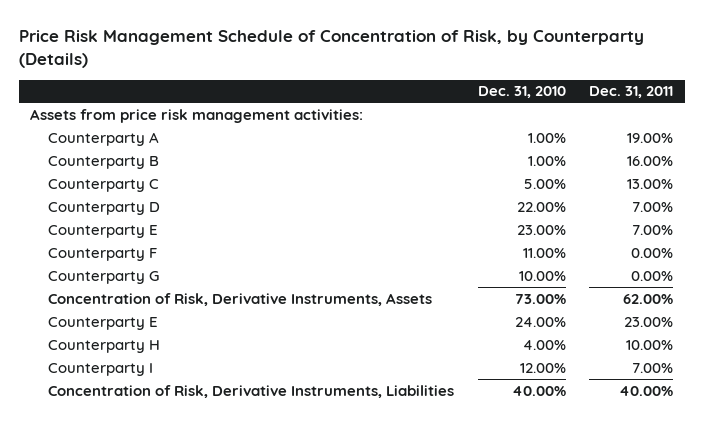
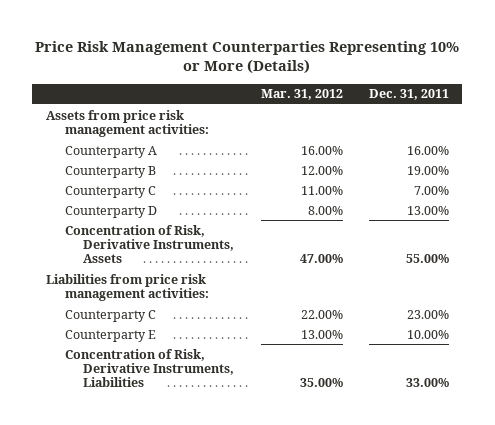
- Price Risk Management Schedule of Concentration of Risk, by Counterparty (Details)
+ Price Risk Management Counterparties Representing 10% or More (Details)
- | Dec. 31, 2010 | Dec. 31, 2011
+ | Mar. 31, 2012 | Dec. 31, 2011
- Counterparty A | 1.00% | 19.00%
- Counterparty B | 1.00% | 16.00%
- Counterparty C | 5.00% | 13.00%
- Counterparty D | 22.00% | 7.00%
- Counterparty E | 23.00% | 7.00%
- Counterparty F | 11.00% | 0.00%
- Counterparty G | 10.00% | 0.00%
- Concentration of Risk, Derivative Instruments, Assets | 73.00% | 62.00%
- Counterparty E | 24.00% | 23.00%
- Counterparty H | 4.00% | 10.00%
- Counterparty I | 12.00% | 7.00%
- Concentration of Risk, Derivative Instruments, Liabilities | 40.00% | 40.00%
+ Counterparty A | 16.00% | 16.00%
+ Counterparty B | 12.00% | 19.00%
+ Counterparty C | 11.00% | 7.00%
+ Counterparty D | 8.00% | 13.00%
+ Concentration of Risk, Derivative Instruments, Assets | 47.00% | 55.00%
+ Liabilities from price risk management activities:
+ Counterparty C | 22.00% | 23.00%
+ Counterparty E | 13.00% | 10.00%
+ Concentration of Risk, Derivative Instruments, Liabilities | 35.00% | 33.00%

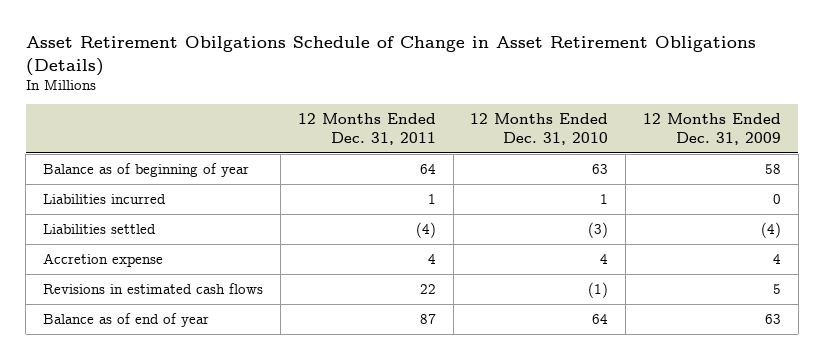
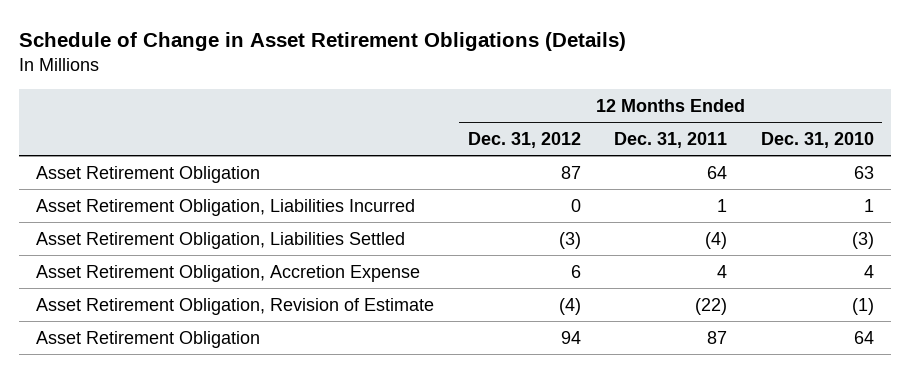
- Asset Retirement Obilgations Schedule of Change in Asset Retirement Obligations (Details)
+ Schedule of Change in Asset Retirement Obligations (Details)
- | 12 Months Ended Dec. 31, 2011 | 12 Months Ended Dec. 31, 2010 | 12 Months Ended Dec. 31, 2009
+ | 12 Months Ended Dec. 31, 2012 | 12 Months Ended Dec. 31, 2011 | 12 Months Ended Dec. 31, 2010
- Balance as of beginning of year | 64 | 63 | 58
- Liabilities incurred | 1 | 1 | 0
- Liabilities settled | (4) | (3) | (4)
- Accretion expense | 4 | 4 | 4
- Revisions in estimated cash flows | 22 | (1) | 5
- Balance as of end of year | 87 | 64 | 63
+ Asset Retirement Obligation | 87 | 64 | 63
+ Asset Retirement Obligation, Liabilities Incurred | 0 | 1 | 1
+ Asset Retirement Obligation, Liabilities Settled | (3) | (4) | (3)
+ Asset Retirement Obligation, Accretion Expense | 6 | 4 | 4
+ Asset Retirement Obligation, Revision of Estimate | (4) | (22) | (1)
+ Asset Retirement Obligation | 94 | 87 | 64

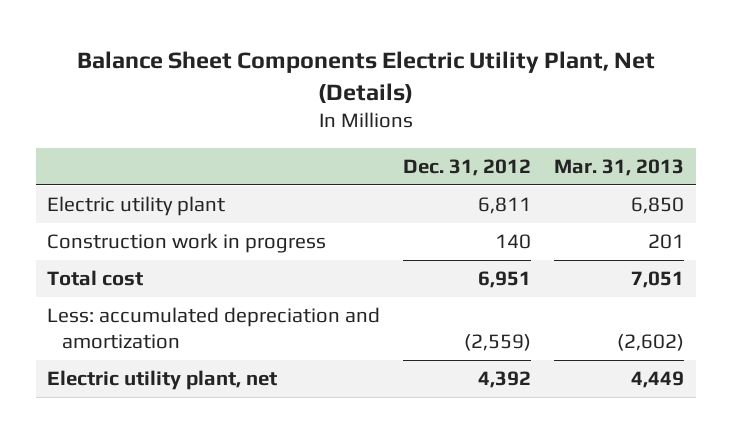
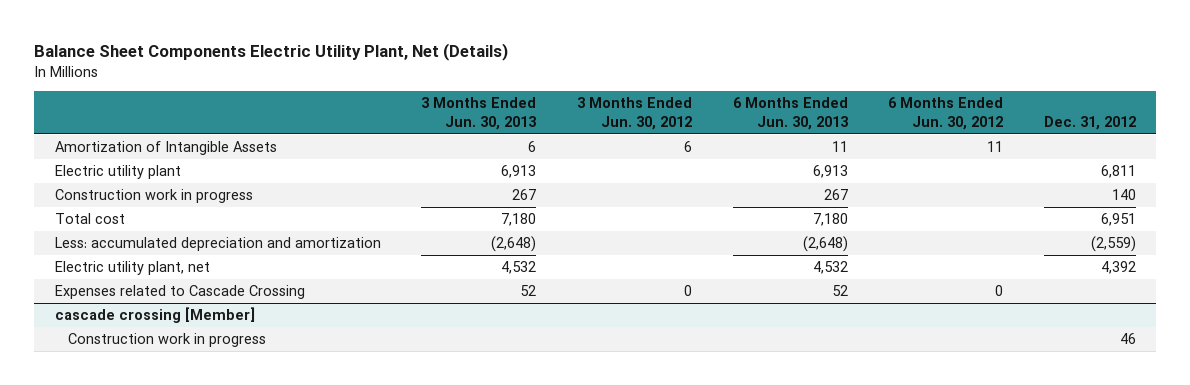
- | Dec. 31, 2012 | Mar. 31, 2013
+ | 3 Months Ended Jun. 30, 2013 | 3 Months Ended Jun. 30, 2012 | 6 Months Ended Jun. 30, 2013 | 6 Months Ended Jun. 30, 2012 | Dec. 31, 2012
+ Amortization of Intangible Assets | 6 | 6 | 11 | 11 |
+ Expenses related to Cascade Crossing | 52 | 0 | 52 | 0 |
+ cascade crossing [Member]
+ Construction work in progress | | | | | 46

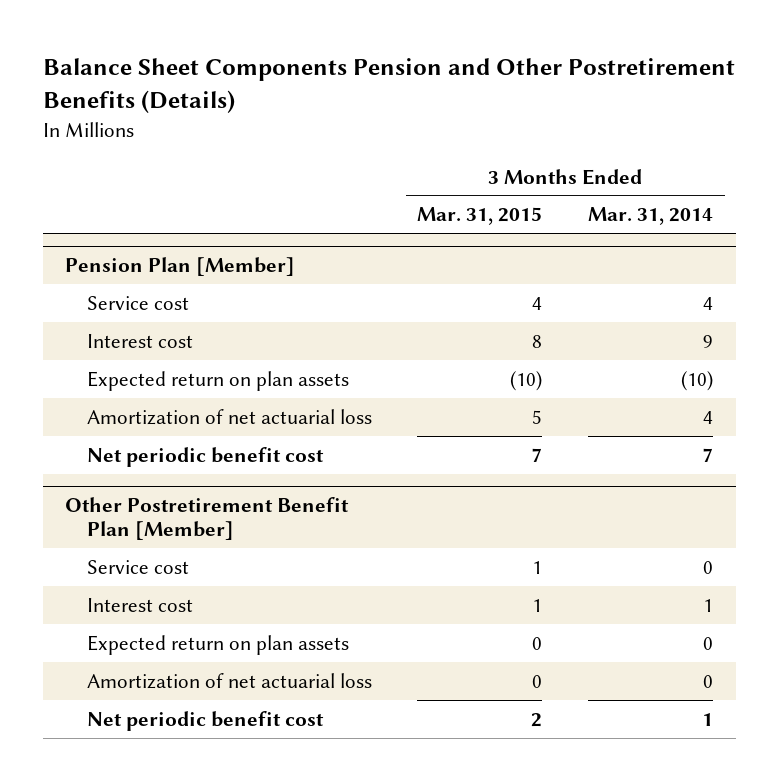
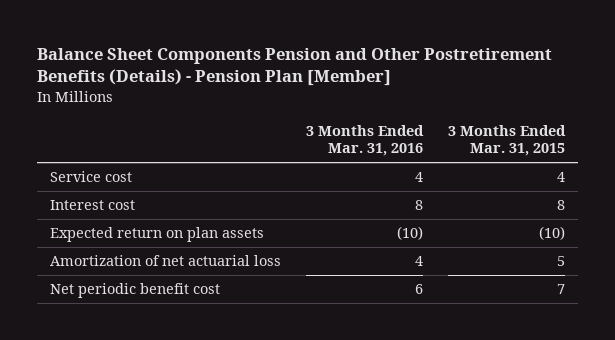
- Balance Sheet Components Pension and Other Postretirement Benefits (Details)
+ Balance Sheet Components Pension and Other Postretirement Benefits (Details) - Pension Plan [Member]
- | 3 Months Ended Mar. 31, 2015 | 3 Months Ended Mar. 31, 2014
+ | 3 Months Ended Mar. 31, 2016 | 3 Months Ended Mar. 31, 2015
- Pension Plan [Member]
- Other Postretirement Benefit Plan [Member]
- Service cost | 1 | 0
- Interest cost | 1 | 1
- Expected return on plan assets | 0 | 0
- Amortization of net actuarial loss | 0 | 0
- Net periodic benefit cost | 2 | 1

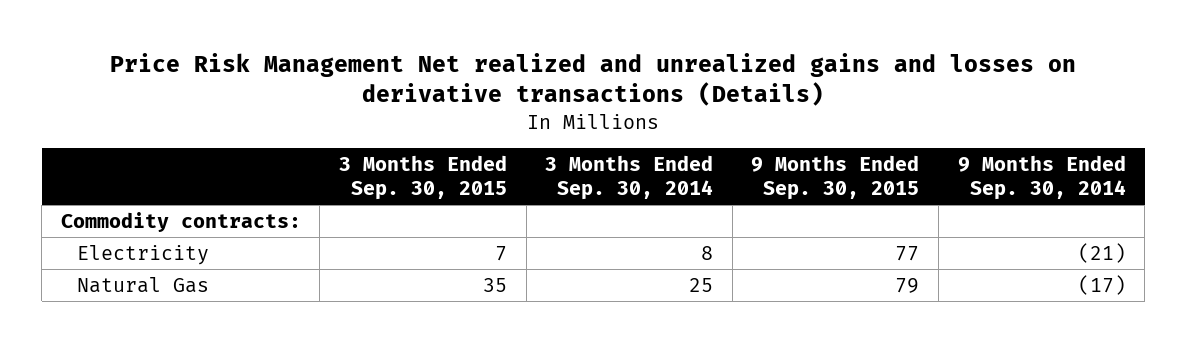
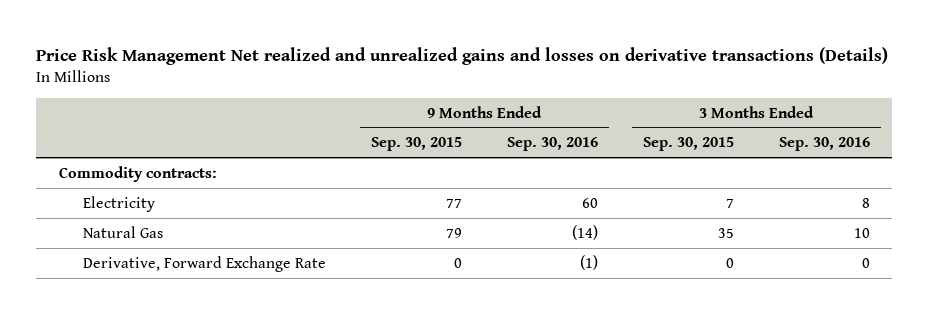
- | 3 Months Ended Sep. 30, 2015 | 3 Months Ended Sep. 30, 2014 | 9 Months Ended Sep. 30, 2015 | 9 Months Ended Sep. 30, 2014
+ | 9 Months Ended Sep. 30, 2015 | 9 Months Ended Sep. 30, 2016 | 3 Months Ended Sep. 30, 2015 | 3 Months Ended Sep. 30, 2016
+ Derivative, Forward Exchange Rate | 0 | (1) | 0 | 0

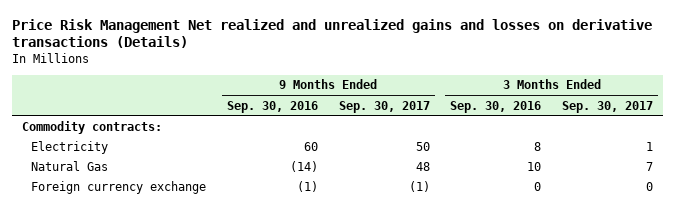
- | 9 Months Ended Sep. 30, 2015 | 9 Months Ended Sep. 30, 2016 | 3 Months Ended Sep. 30, 2015 | 3 Months Ended Sep. 30, 2016
+ | 9 Months Ended Sep. 30, 2016 | 9 Months Ended Sep. 30, 2017 | 3 Months Ended Sep. 30, 2016 | 3 Months Ended Sep. 30, 2017
- Derivative, Forward Exchange Rate | 0 | (1) | 0 | 0
+ Foreign currency exchange | (1) | (1) | 0 | 0

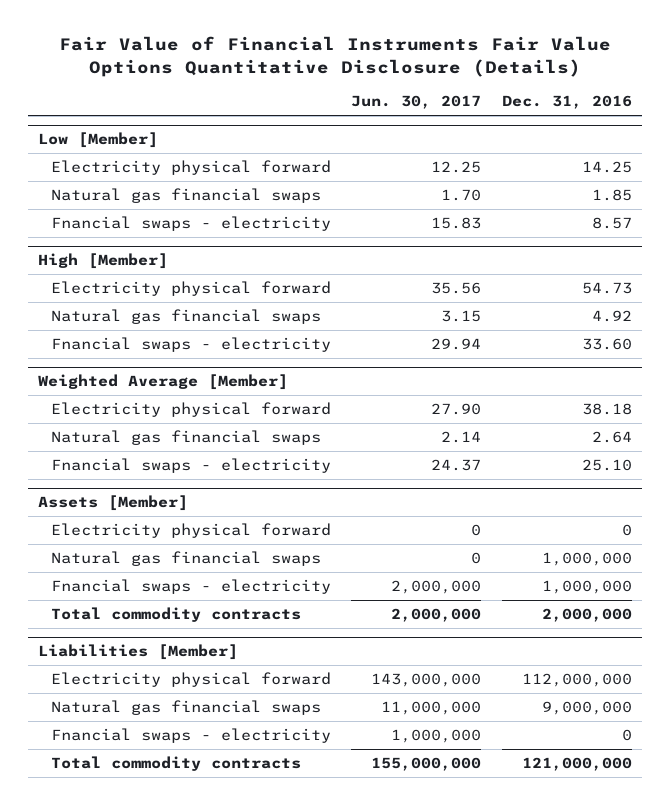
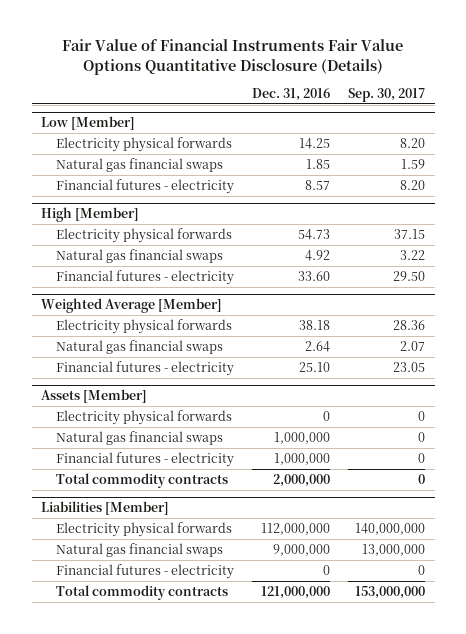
- | Jun. 30, 2017 | Dec. 31, 2016
+ | Dec. 31, 2016 | Sep. 30, 2017
@ Low [Member]
- Electricity physical forward | 12.25 | 14.25
+ Electricity physical forwards | 14.25 | 8.20
- Fnancial swaps - electricity | 15.83 | 8.57
+ Financial futures - electricity | 8.57 | 8.20
@ High [Member]
- Electricity physical forward | 35.56 | 54.73
+ Electricity physical forwards | 54.73 | 37.15
- Fnancial swaps - electricity | 29.94 | 33.60
+ Financial futures - electricity | 33.60 | 29.50
@ Weighted Average [Member]
- Electricity physical forward | 27.90 | 38.18
+ Electricity physical forwards | 38.18 | 28.36
- Fnancial swaps - electricity | 24.37 | 25.10
+ Financial futures - electricity | 25.10 | 23.05
@ Assets [Member]
- Electricity physical forward | 0 | 0
+ Electricity physical forwards | 0 | 0
- Fnancial swaps - electricity | 2,000,000 | 1,000,000
+ Financial futures - electricity | 1,000,000 | 0
@ Liabilities [Member]
- Electricity physical forward | 143,000,000 | 112,000,000
+ Electricity physical forwards | 112,000,000 | 140,000,000
- Fnancial swaps - electricity | 1,000,000 | 0
+ Financial futures - electricity | 0 | 0

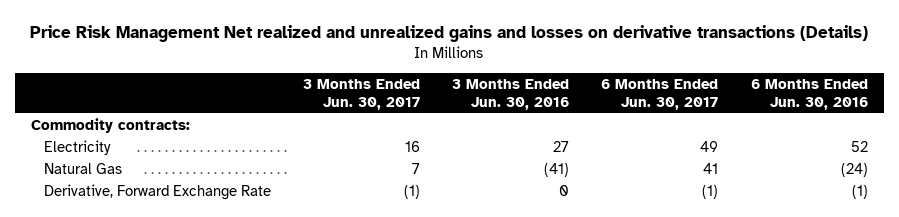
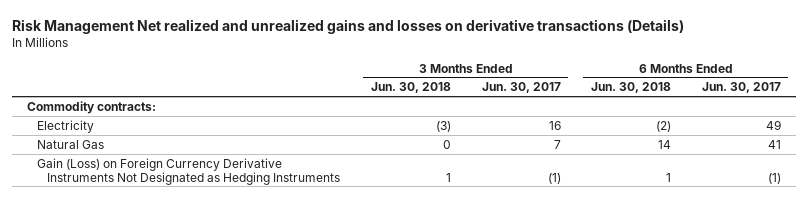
- Price Risk Management Net realized and unrealized gains and losses on derivative transactions (Details)
+ Risk Management Net realized and unrealized gains and losses on derivative transactions (Details)
- | 3 Months Ended Jun. 30, 2017 | 3 Months Ended Jun. 30, 2016 | 6 Months Ended Jun. 30, 2017 | 6 Months Ended Jun. 30, 2016
+ | 3 Months Ended Jun. 30, 2018 | 3 Months Ended Jun. 30, 2017 | 6 Months Ended Jun. 30, 2018 | 6 Months Ended Jun. 30, 2017
- Derivative, Forward Exchange Rate | (1) | 0 | (1) | (1)
+ Gain (Loss) on Foreign Currency Derivative Instruments Not Designated as Hedging Instruments | 1 | (1) | 1 | (1)

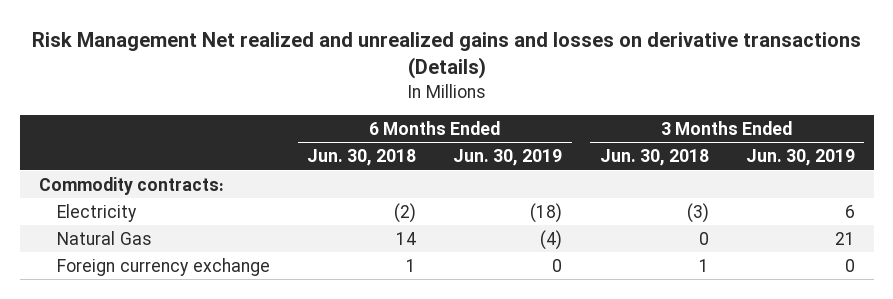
- | 3 Months Ended Jun. 30, 2018 | 3 Months Ended Jun. 30, 2017 | 6 Months Ended Jun. 30, 2018 | 6 Months Ended Jun. 30, 2017
+ | 6 Months Ended Jun. 30, 2018 | 6 Months Ended Jun. 30, 2019 | 3 Months Ended Jun. 30, 2018 | 3 Months Ended Jun. 30, 2019
- Gain (Loss) on Foreign Currency Derivative Instruments Not Designated as Hedging Instruments | 1 | (1) | 1 | (1)
+ Foreign currency exchange | 1 | 0 | 1 | 0

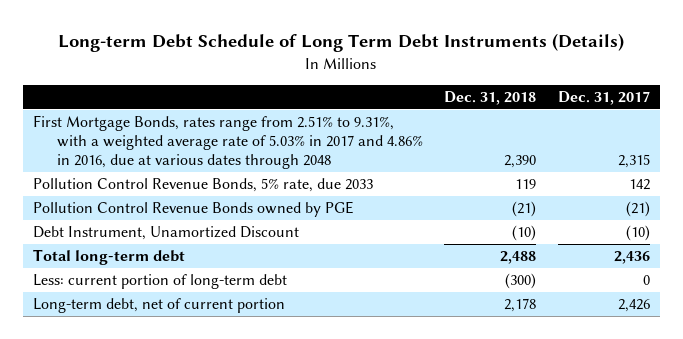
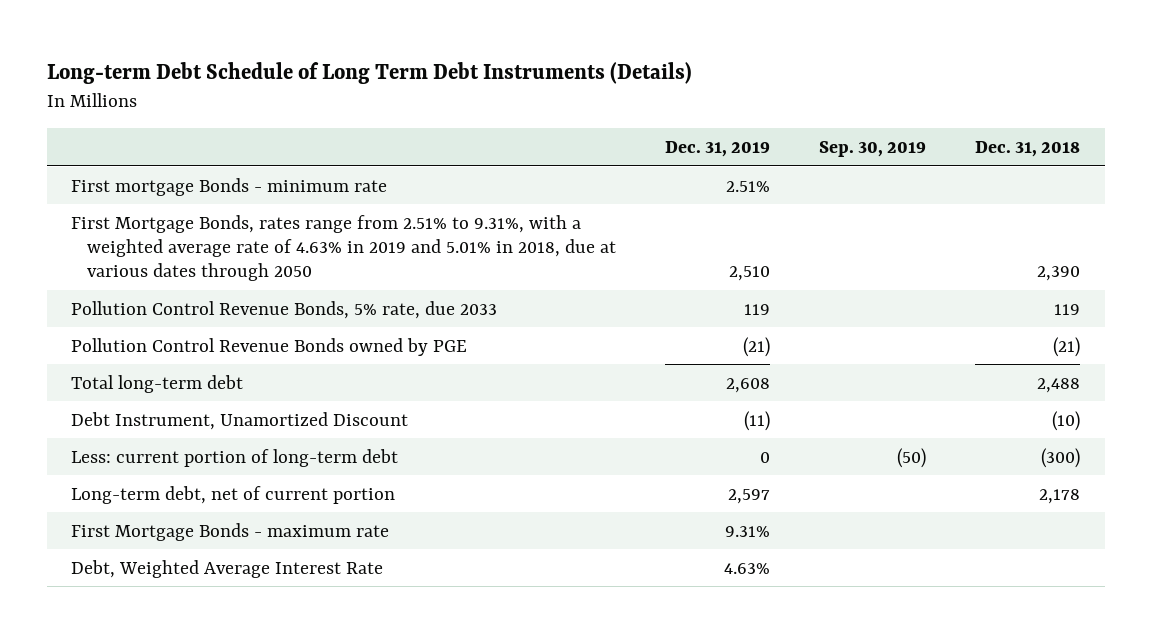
- | Dec. 31, 2018 | Dec. 31, 2017
+ | Dec. 31, 2019 | Sep. 30, 2019 | Dec. 31, 2018
- First Mortgage Bonds, rates range from 2.51% to 9.31%, with a weighted average rate of 5.03% in 2017 and 4.86% in 2016, due at various dates through 2048 | 2,390 | 2,315
+ First mortgage Bonds - minimum rate | 2.51% | |
+ First Mortgage Bonds, rates range from 2.51% to 9.31%, with a weighted average rate of 4.63% in 2019 and 5.01% in 2018, due at various dates through 2050 | 2,510 | | 2,390
moved down: Debt Instrument, Unamortized Discount | (11) | | (10)
+ First Mortgage Bonds - maximum rate | 9.31% | |
+ Debt, Weighted Average Interest Rate | 4.63% | |

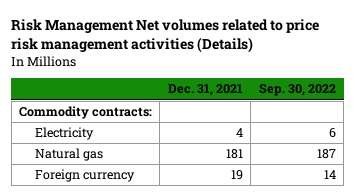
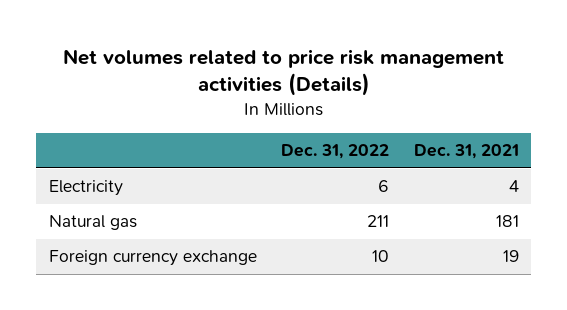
- Risk Management Net volumes related to price risk management activities (Details)
+ Net volumes related to price risk management activities (Details)
- | Dec. 31, 2021 | Sep. 30, 2022
+ | Dec. 31, 2022 | Dec. 31, 2021
- Commodity contracts:
- Foreign currency | 19 | 14
+ Foreign currency exchange | 10 | 19

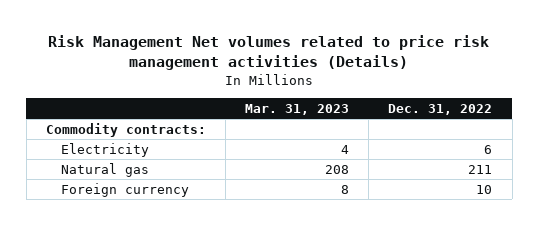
- Net volumes related to price risk management activities (Details)
+ Risk Management Net volumes related to price risk management activities (Details)
- | Dec. 31, 2022 | Dec. 31, 2021
+ | Mar. 31, 2023 | Dec. 31, 2022
+ Commodity contracts:
- Foreign currency exchange | 10 | 19
+ Foreign currency | 8 | 10

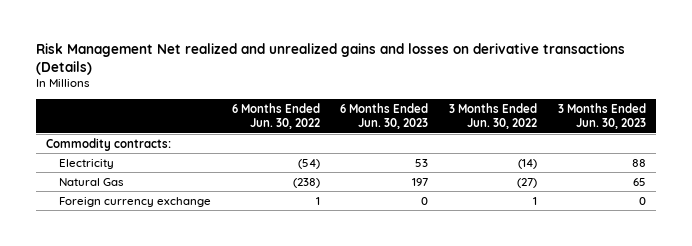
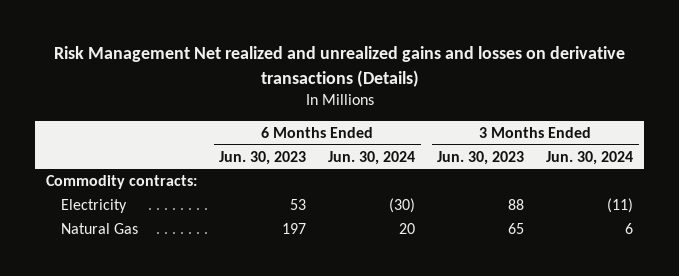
- | 6 Months Ended Jun. 30, 2022 | 6 Months Ended Jun. 30, 2023 | 3 Months Ended Jun. 30, 2022 | 3 Months Ended Jun. 30, 2023
+ | 6 Months Ended Jun. 30, 2023 | 6 Months Ended Jun. 30, 2024 | 3 Months Ended Jun. 30, 2023 | 3 Months Ended Jun. 30, 2024
- Foreign currency exchange | 1 | 0 | 1 | 0

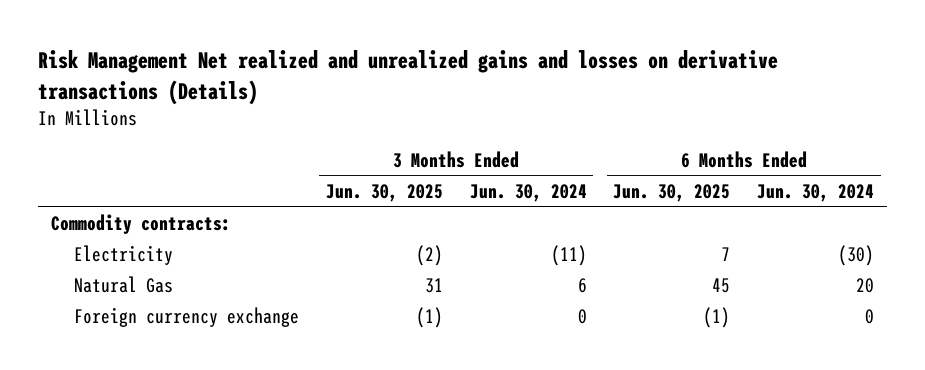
- | 6 Months Ended Jun. 30, 2023 | 6 Months Ended Jun. 30, 2024 | 3 Months Ended Jun. 30, 2023 | 3 Months Ended Jun. 30, 2024
+ | 3 Months Ended Jun. 30, 2025 | 3 Months Ended Jun. 30, 2024 | 6 Months Ended Jun. 30, 2025 | 6 Months Ended Jun. 30, 2024
+ Foreign currency exchange | (1) | 0 | (1) | 0

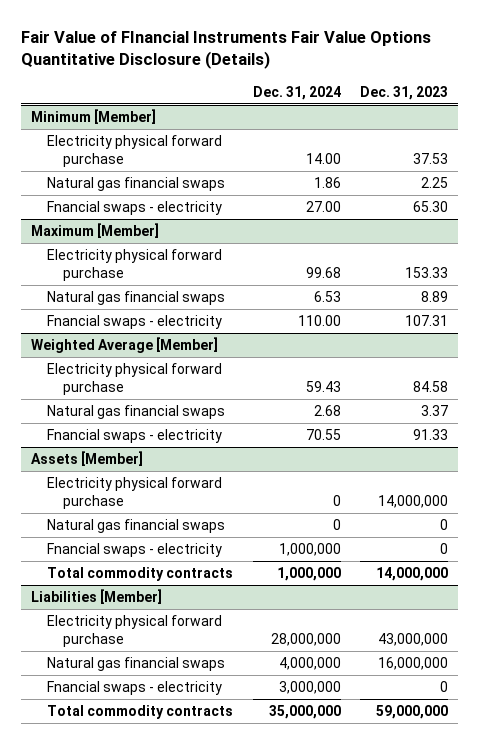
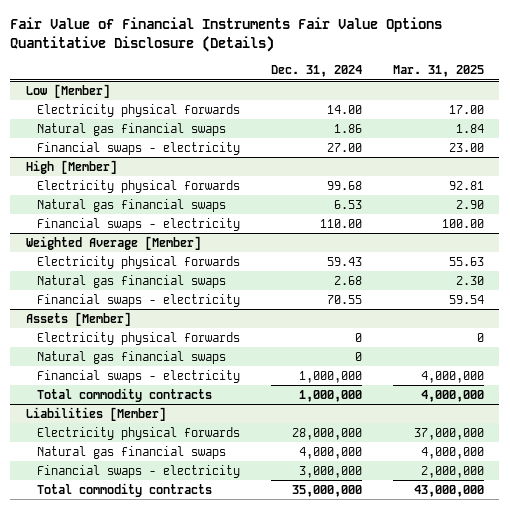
- Fair Value of FInancial Instruments Fair Value Options Quantitative Disclosure (Details)
+ Fair Value of Financial Instruments Fair Value Options Quantitative Disclosure (Details)
- | Dec. 31, 2024 | Dec. 31, 2023
+ | Dec. 31, 2024 | Mar. 31, 2025
- Minimum [Member]
- Electricity physical forward purchase | 14.00 | 37.53
+ Low [Member]
+ Electricity physical forwards | 14.00 | 17.00
- Fnancial swaps - electricity | 27.00 | 65.30
- Maximum [Member]
- Electricity physical forward purchase | 99.68 | 153.33
+ Financial swaps - electricity | 27.00 | 23.00
+ High [Member]
+ Electricity physical forwards | 99.68 | 92.81
- Fnancial swaps - electricity | 110.00 | 107.31
+ Financial swaps - electricity | 110.00 | 100.00
@ Weighted Average [Member]
- Electricity physical forward purchase | 59.43 | 84.58
+ Electricity physical forwards | 59.43 | 55.63
- Fnancial swaps - electricity | 70.55 | 91.33
+ Financial swaps - electricity | 70.55 | 59.54
@ Assets [Member]
- Electricity physical forward purchase | 0 | 14,000,000
+ Electricity physical forwards | 0 | 0
- Fnancial swaps - electricity | 1,000,000 | 0
+ Financial swaps - electricity | 1,000,000 | 4,000,000
@ Liabilities [Member]
- Electricity physical forward purchase | 28,000,000 | 43,000,000
+ Electricity physical forwards | 28,000,000 | 37,000,000
- Fnancial swaps - electricity | 3,000,000 | 0
+ Financial swaps - electricity | 3,000,000 | 2,000,000

